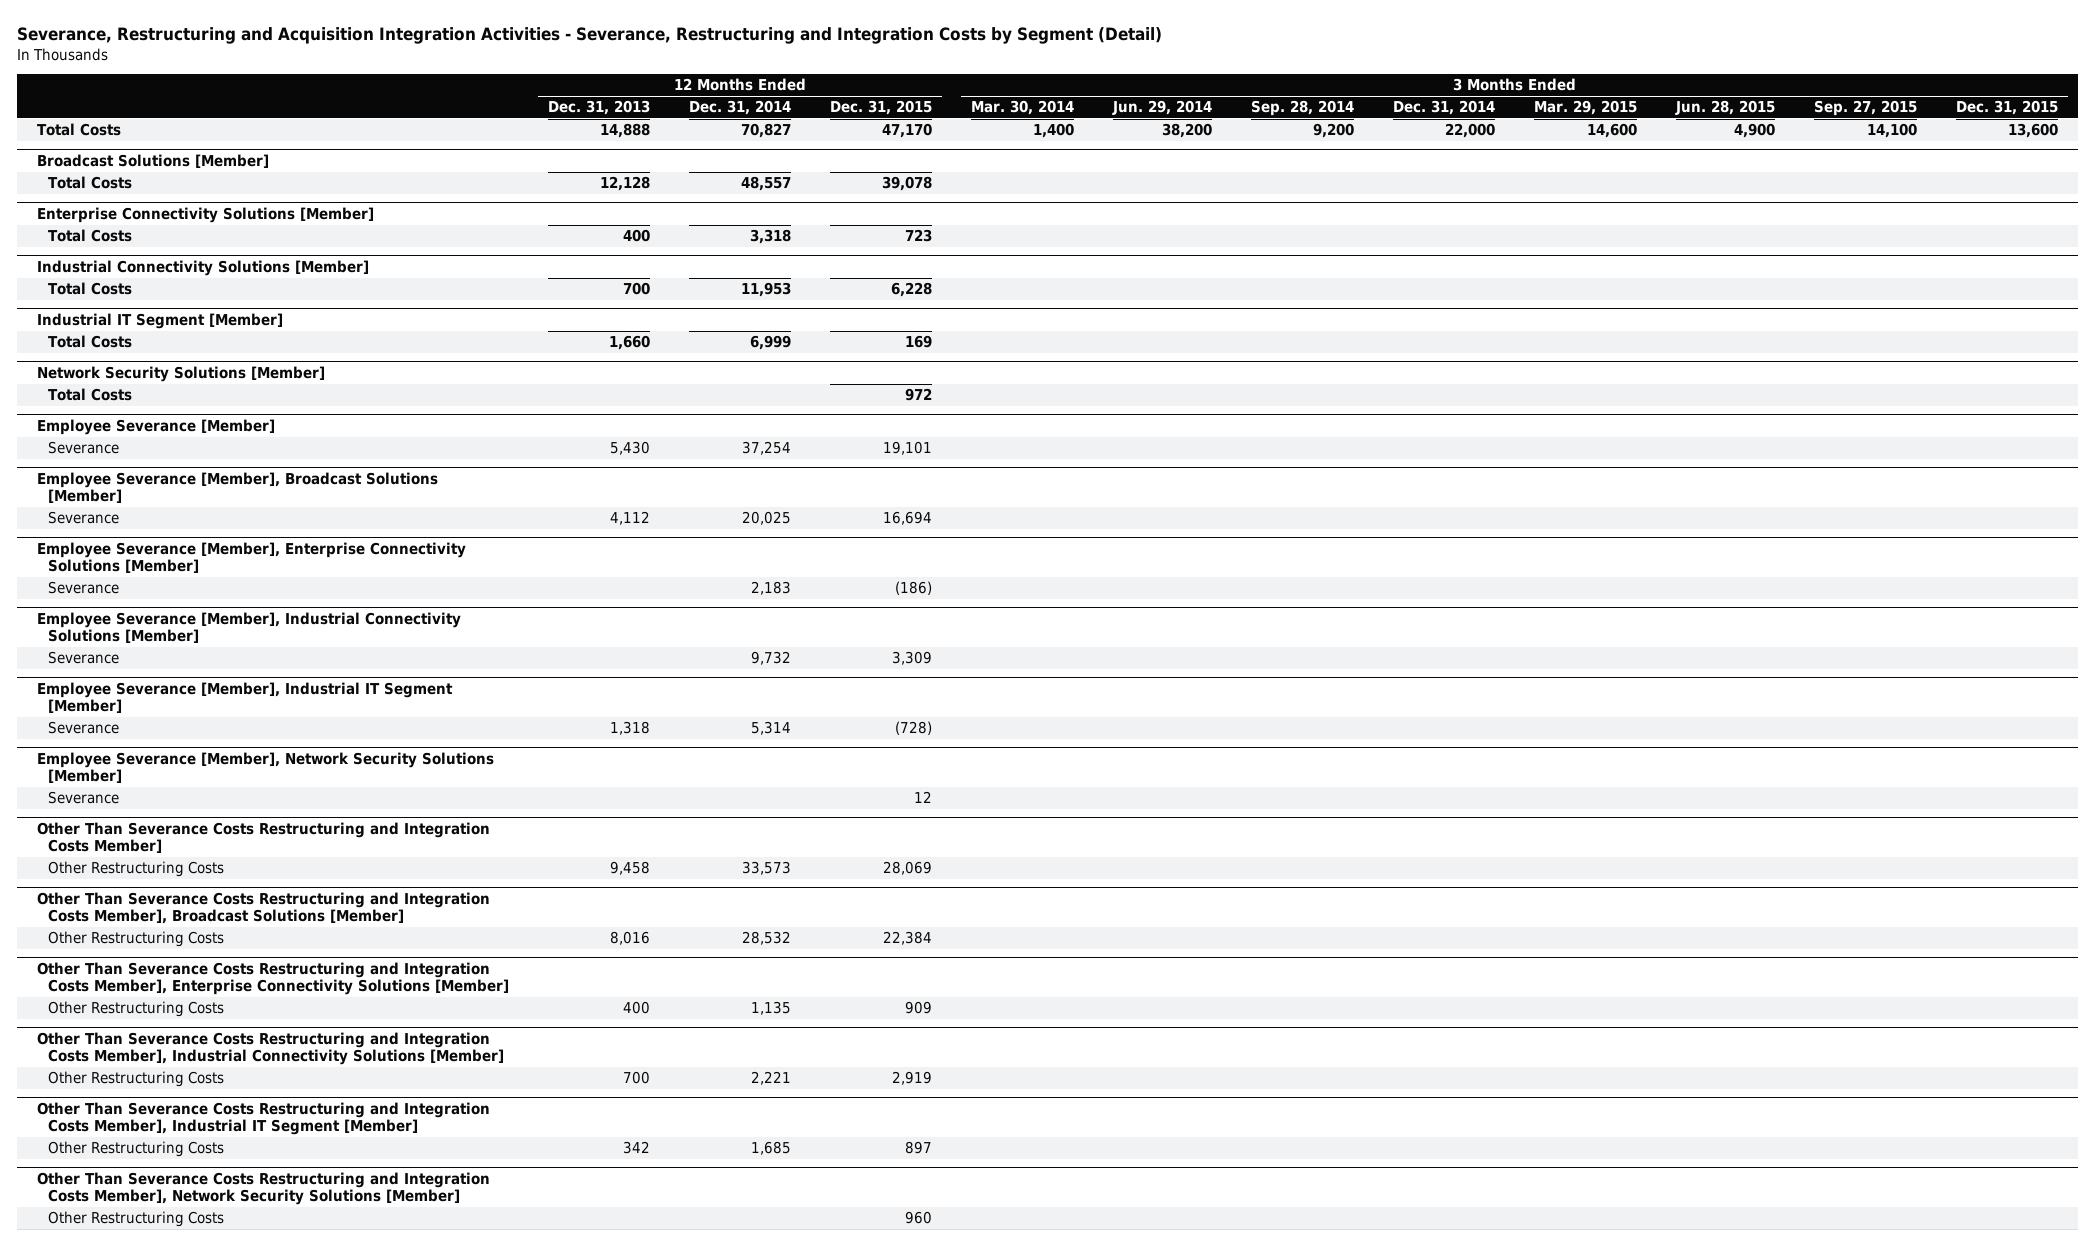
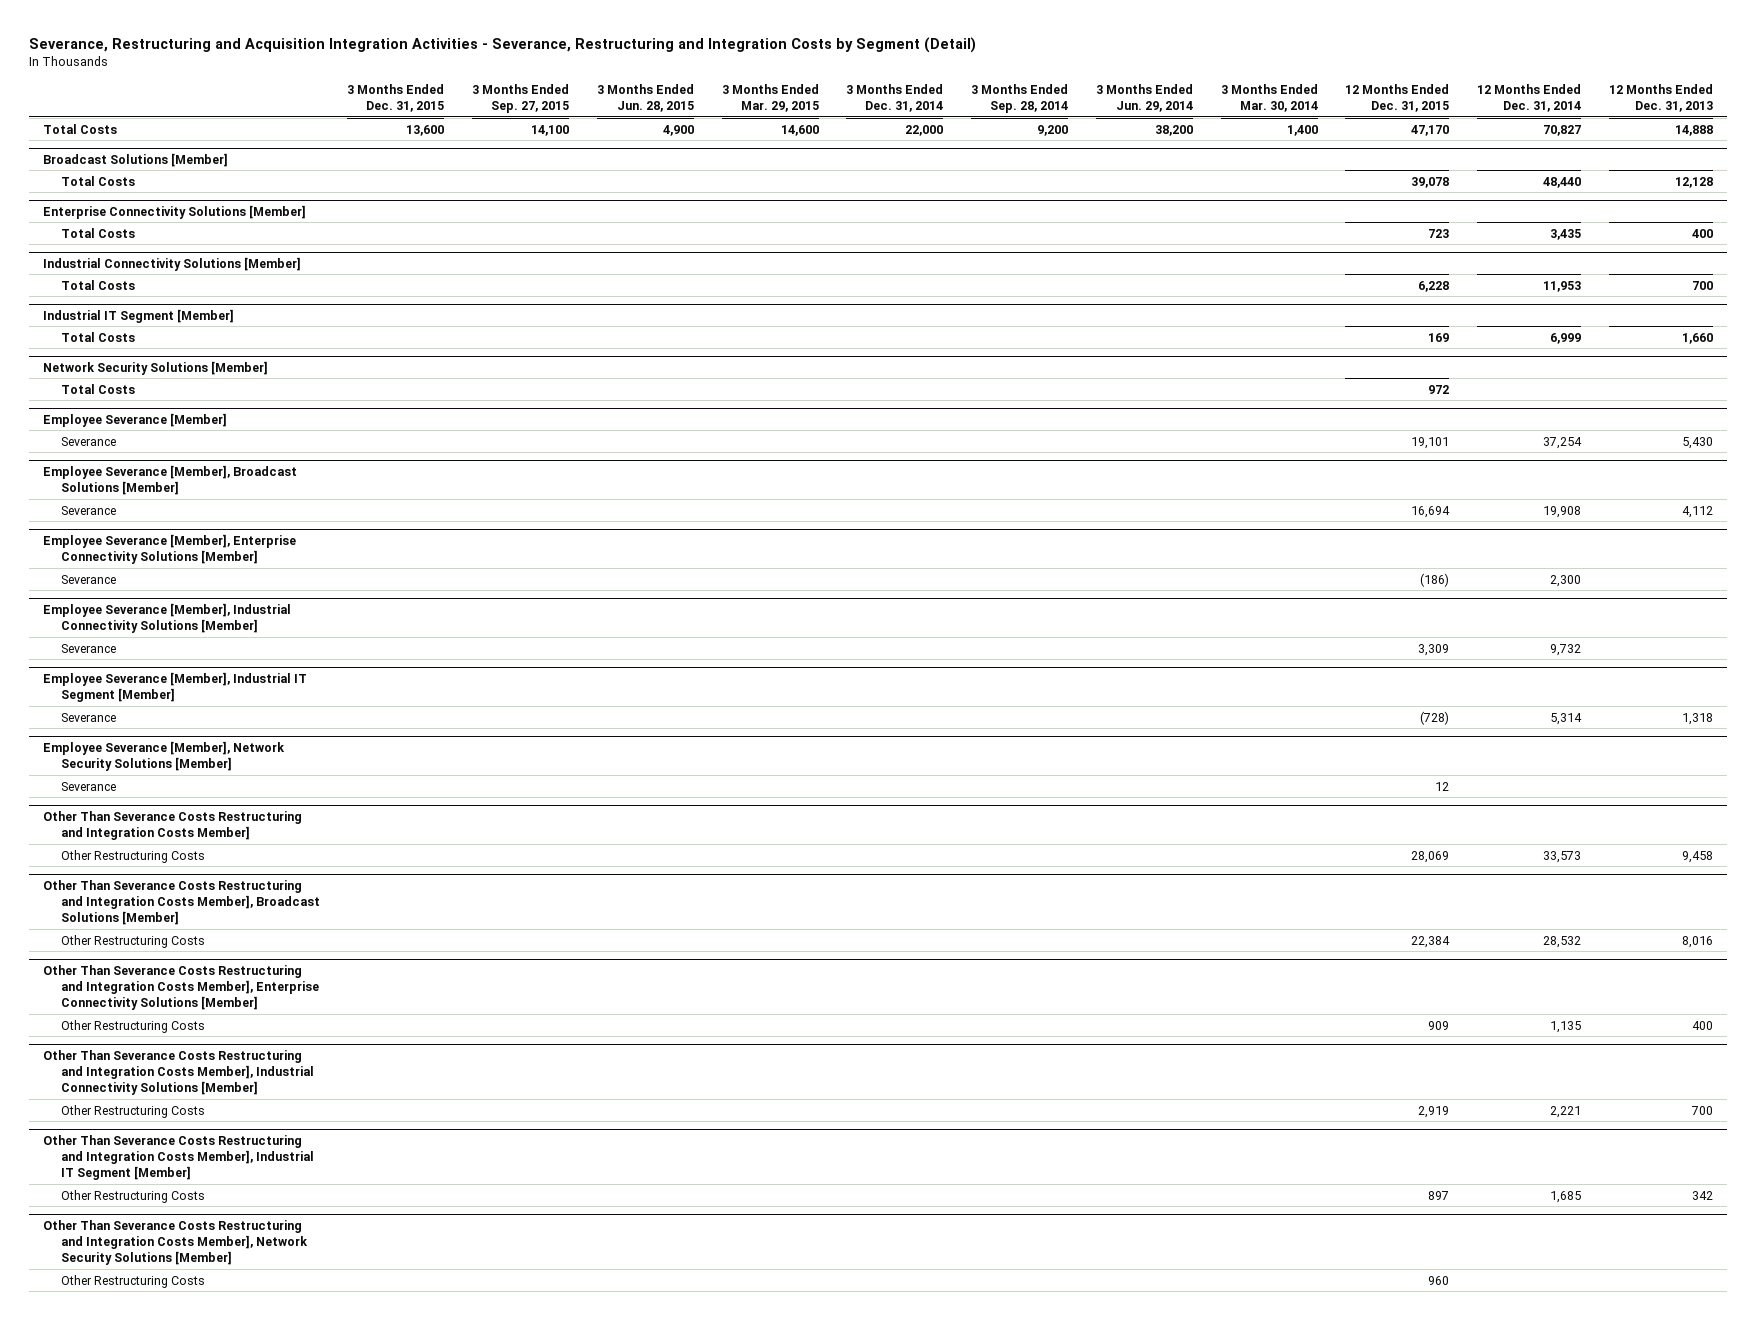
- | 12 Months Ended Dec. 31, 2013 | 12 Months Ended Dec. 31, 2014 | 12 Months Ended Dec. 31, 2015 | 3 Months Ended Mar. 30, 2014 | 3 Months Ended Jun. 29, 2014 | 3 Months Ended Sep. 28, 2014 | 3 Months Ended Dec. 31, 2014 | 3 Months Ended Mar. 29, 2015 | 3 Months Ended Jun. 28, 2015 | 3 Months Ended Sep. 27, 2015 | 3 Months Ended Dec. 31, 2015
+ | 3 Months Ended Dec. 31, 2015 | 3 Months Ended Sep. 27, 2015 | 3 Months Ended Jun. 28, 2015 | 3 Months Ended Mar. 29, 2015 | 3 Months Ended Dec. 31, 2014 | 3 Months Ended Sep. 28, 2014 | 3 Months Ended Jun. 29, 2014 | 3 Months Ended Mar. 30, 2014 | 12 Months Ended Dec. 31, 2015 | 12 Months Ended Dec. 31, 2014 | 12 Months Ended Dec. 31, 2013
@ Broadcast Solutions [Member]
- Total Costs | 12,128 | 48,557 | 39,078 | | | | | | | |
+ Total Costs | | | | | | | | | 39,078 | 48,440 | 12,128
@ Enterprise Connectivity Solutions [Member]
- Total Costs | 400 | 3,318 | 723 | | | | | | | |
+ Total Costs | | | | | | | | | 723 | 3,435 | 400
@ Employee Severance [Member], Broadcast Solutions [Member]
- Severance | 4,112 | 20,025 | 16,694 | | | | | | | |
+ Severance | | | | | | | | | 16,694 | 19,908 | 4,112
@ Employee Severance [Member], Enterprise Connectivity Solutions [Member]
- Severance | | 2,183 | (186) | | | | | | | |
+ Severance | | | | | | | | | (186) | 2,300 |

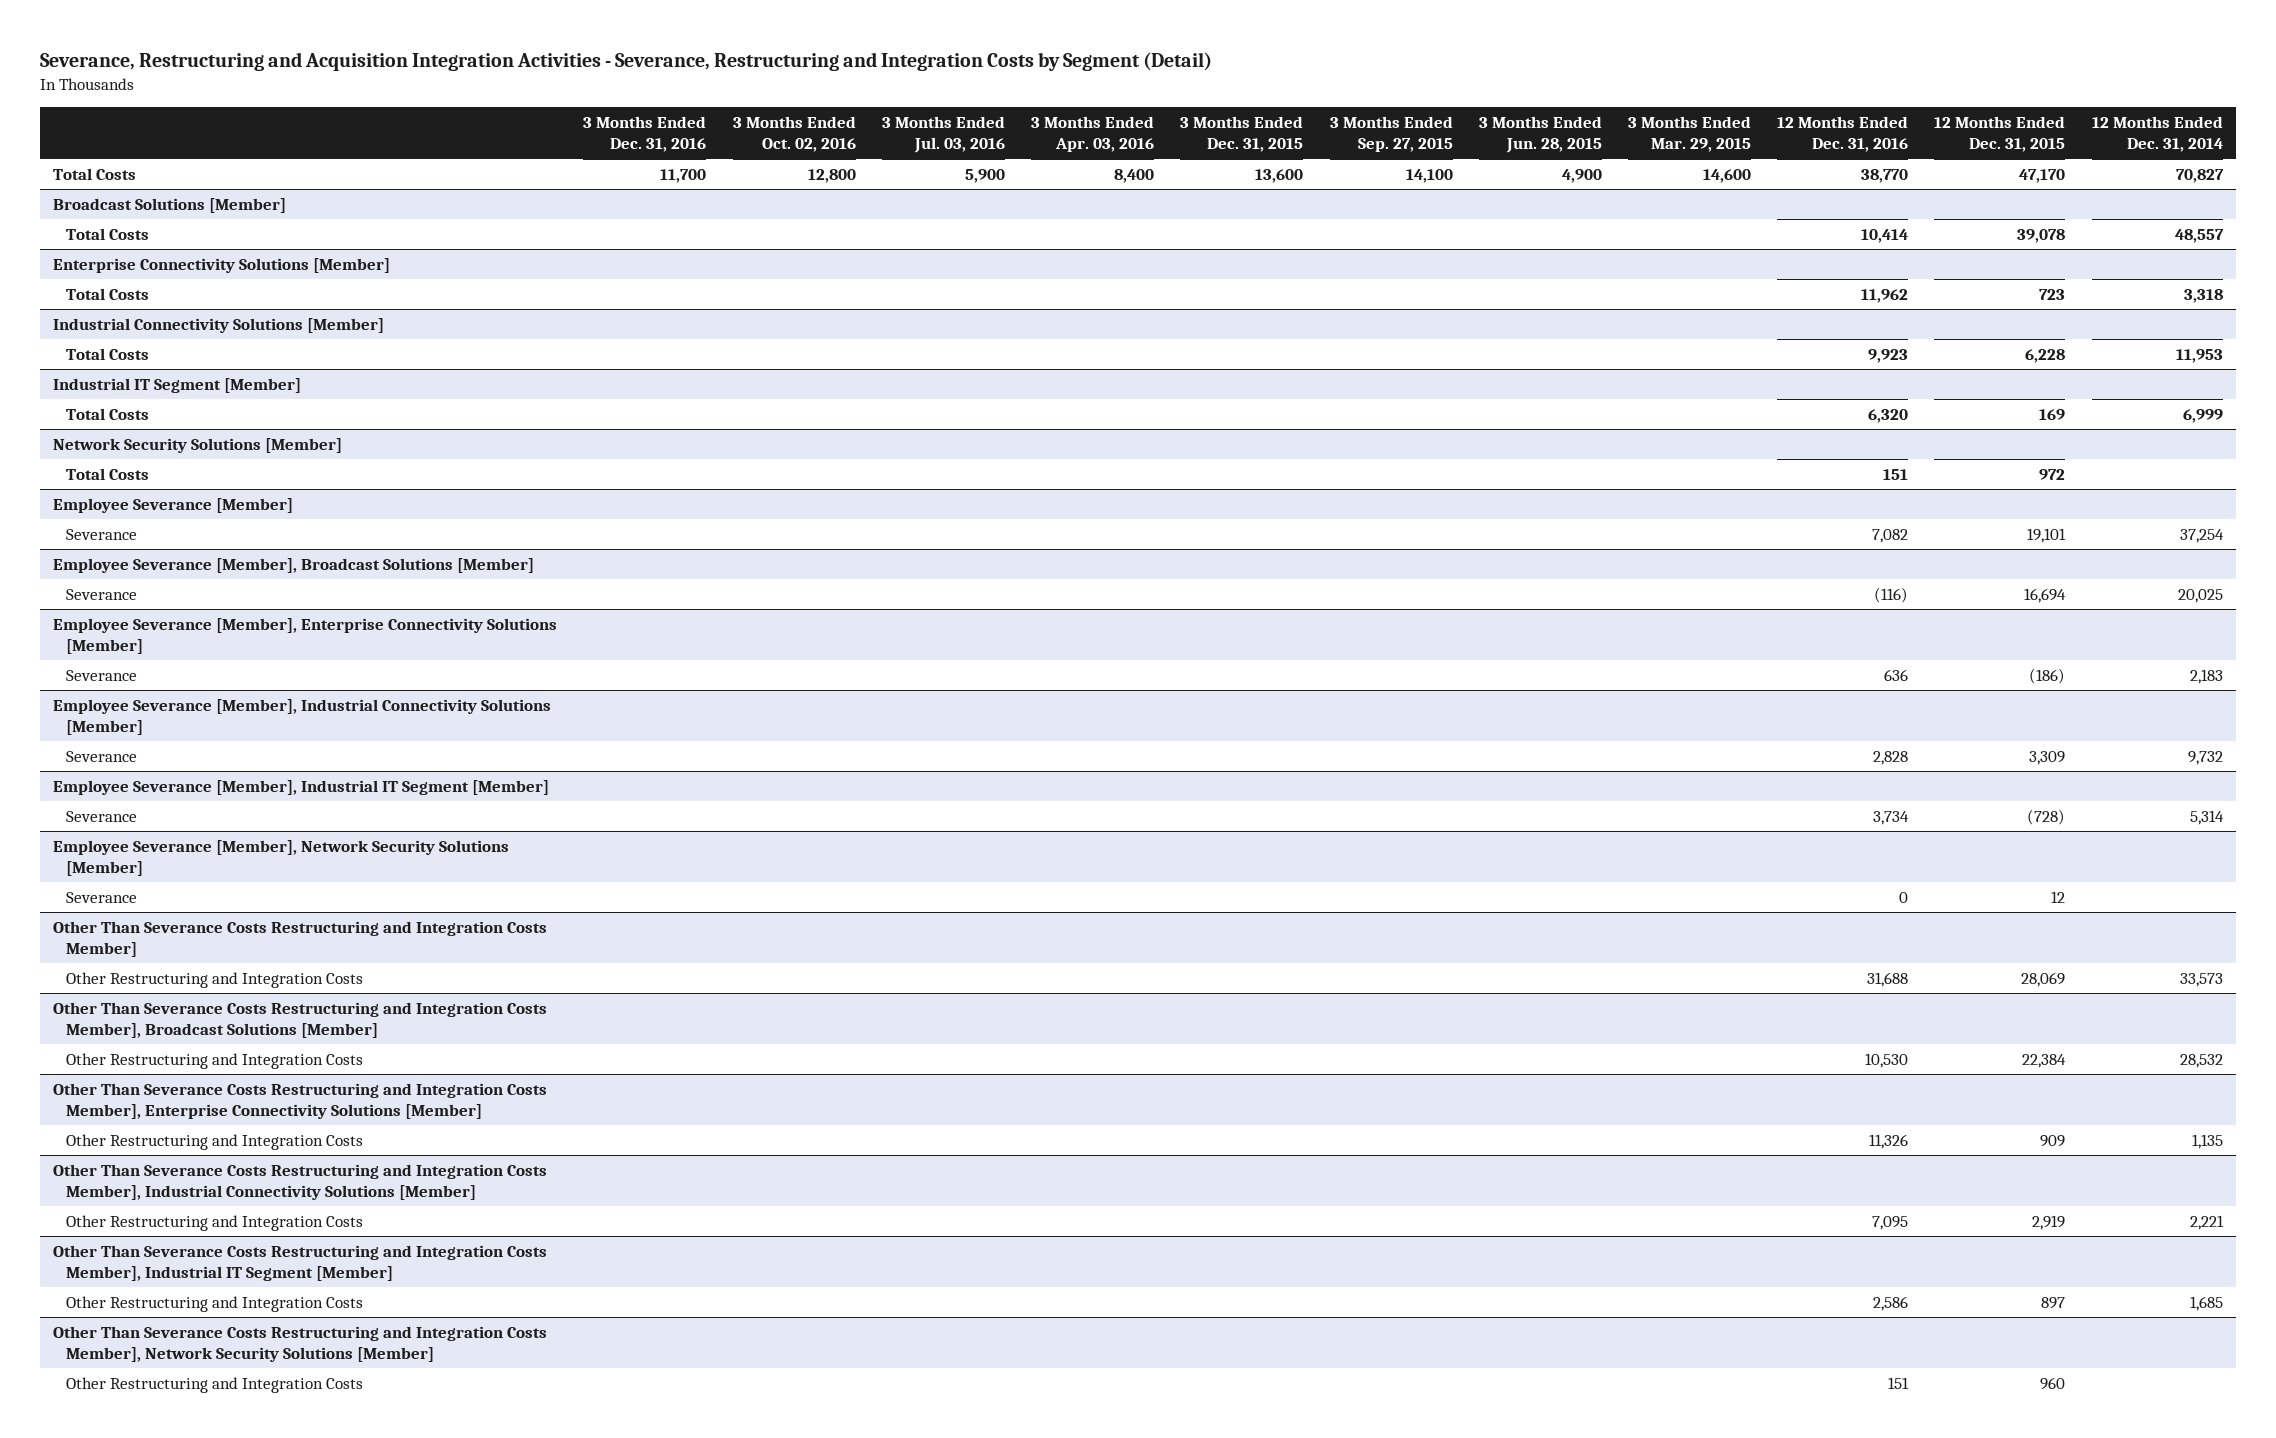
- | 3 Months Ended Dec. 31, 2015 | 3 Months Ended Sep. 27, 2015 | 3 Months Ended Jun. 28, 2015 | 3 Months Ended Mar. 29, 2015 | 3 Months Ended Dec. 31, 2014 | 3 Months Ended Sep. 28, 2014 | 3 Months Ended Jun. 29, 2014 | 3 Months Ended Mar. 30, 2014 | 12 Months Ended Dec. 31, 2015 | 12 Months Ended Dec. 31, 2014 | 12 Months Ended Dec. 31, 2013
+ | 3 Months Ended Dec. 31, 2016 | 3 Months Ended Oct. 02, 2016 | 3 Months Ended Jul. 03, 2016 | 3 Months Ended Apr. 03, 2016 | 3 Months Ended Dec. 31, 2015 | 3 Months Ended Sep. 27, 2015 | 3 Months Ended Jun. 28, 2015 | 3 Months Ended Mar. 29, 2015 | 12 Months Ended Dec. 31, 2016 | 12 Months Ended Dec. 31, 2015 | 12 Months Ended Dec. 31, 2014
@ Broadcast Solutions [Member]
- Total Costs | | | | | | | | | 39,078 | 48,440 | 12,128
+ Total Costs | | | | | | | | | 10,414 | 39,078 | 48,557
@ Enterprise Connectivity Solutions [Member]
- Total Costs | | | | | | | | | 723 | 3,435 | 400
+ Total Costs | | | | | | | | | 11,962 | 723 | 3,318
@ Employee Severance [Member], Broadcast Solutions [Member]
- Severance | | | | | | | | | 16,694 | 19,908 | 4,112
+ Severance | | | | | | | | | (116) | 16,694 | 20,025
@ Employee Severance [Member], Enterprise Connectivity Solutions [Member]
- Severance | | | | | | | | | (186) | 2,300 |
+ Severance | | | | | | | | | 636 | (186) | 2,183
@ Other Than Severance Costs Restructuring and Integration Costs Member]
- Other Restructuring Costs | | | | | | | | | 28,069 | 33,573 | 9,458
+ Other Restructuring and Integration Costs | | | | | | | | | 31,688 | 28,069 | 33,573
@ Other Than Severance Costs Restructuring and Integration Costs Member], Broadcast Solutions [Member]
- Other Restructuring Costs | | | | | | | | | 22,384 | 28,532 | 8,016
+ Other Restructuring and Integration Costs | | | | | | | | | 10,530 | 22,384 | 28,532
@ Other Than Severance Costs Restructuring and Integration Costs Member], Enterprise Connectivity Solutions [Member]
- Other Restructuring Costs | | | | | | | | | 909 | 1,135 | 400
+ Other Restructuring and Integration Costs | | | | | | | | | 11,326 | 909 | 1,135
@ Other Than Severance Costs Restructuring and Integration Costs Member], Industrial Connectivity Solutions [Member]
- Other Restructuring Costs | | | | | | | | | 2,919 | 2,221 | 700
+ Other Restructuring and Integration Costs | | | | | | | | | 7,095 | 2,919 | 2,221
@ Other Than Severance Costs Restructuring and Integration Costs Member], Industrial IT Segment [Member]
- Other Restructuring Costs | | | | | | | | | 897 | 1,685 | 342
+ Other Restructuring and Integration Costs | | | | | | | | | 2,586 | 897 | 1,685
@ Other Than Severance Costs Restructuring and Integration Costs Member], Network Security Solutions [Member]
- Other Restructuring Costs | | | | | | | | | 960 | |
+ Other Restructuring and Integration Costs | | | | | | | | | 151 | 960 |

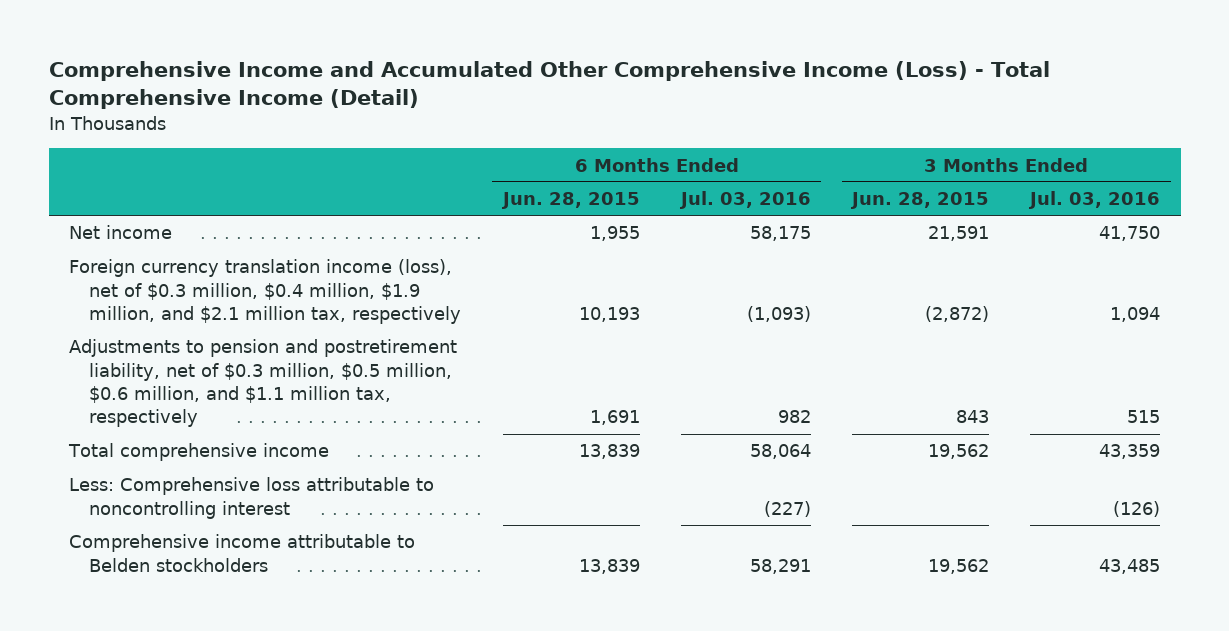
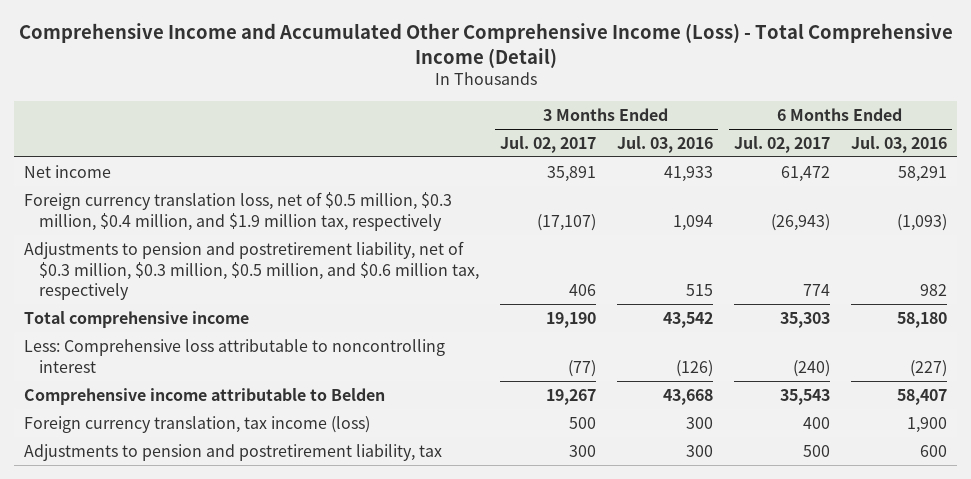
- | 6 Months Ended Jun. 28, 2015 | 6 Months Ended Jul. 03, 2016 | 3 Months Ended Jun. 28, 2015 | 3 Months Ended Jul. 03, 2016
+ | 3 Months Ended Jul. 02, 2017 | 3 Months Ended Jul. 03, 2016 | 6 Months Ended Jul. 02, 2017 | 6 Months Ended Jul. 03, 2016
- Net income | 1,955 | 58,175 | 21,591 | 41,750
- Foreign currency translation income (loss), net of $0.3 million, $0.4 million, $1.9 million, and $2.1 million tax, respectively | 10,193 | (1,093) | (2,872) | 1,094
- Adjustments to pension and postretirement liability, net of $0.3 million, $0.5 million, $0.6 million, and $1.1 million tax, respectively | 1,691 | 982 | 843 | 515
- Total comprehensive income | 13,839 | 58,064 | 19,562 | 43,359
+ Net income | 35,891 | 41,933 | 61,472 | 58,291
+ Foreign currency translation loss, net of $0.5 million, $0.3 million, $0.4 million, and $1.9 million tax, respectively | (17,107) | 1,094 | (26,943) | (1,093)
+ Adjustments to pension and postretirement liability, net of $0.3 million, $0.3 million, $0.5 million, and $0.6 million tax, respectively | 406 | 515 | 774 | 982
+ Total comprehensive income | 19,190 | 43,542 | 35,303 | 58,180
- Comprehensive income attributable to Belden stockholders | 13,839 | 58,291 | 19,562 | 43,485
+ Comprehensive income attributable to Belden | 19,267 | 43,668 | 35,543 | 58,407
+ Foreign currency translation, tax income (loss) | 500 | 300 | 400 | 1,900
+ Adjustments to pension and postretirement liability, tax | 300 | 300 | 500 | 600

